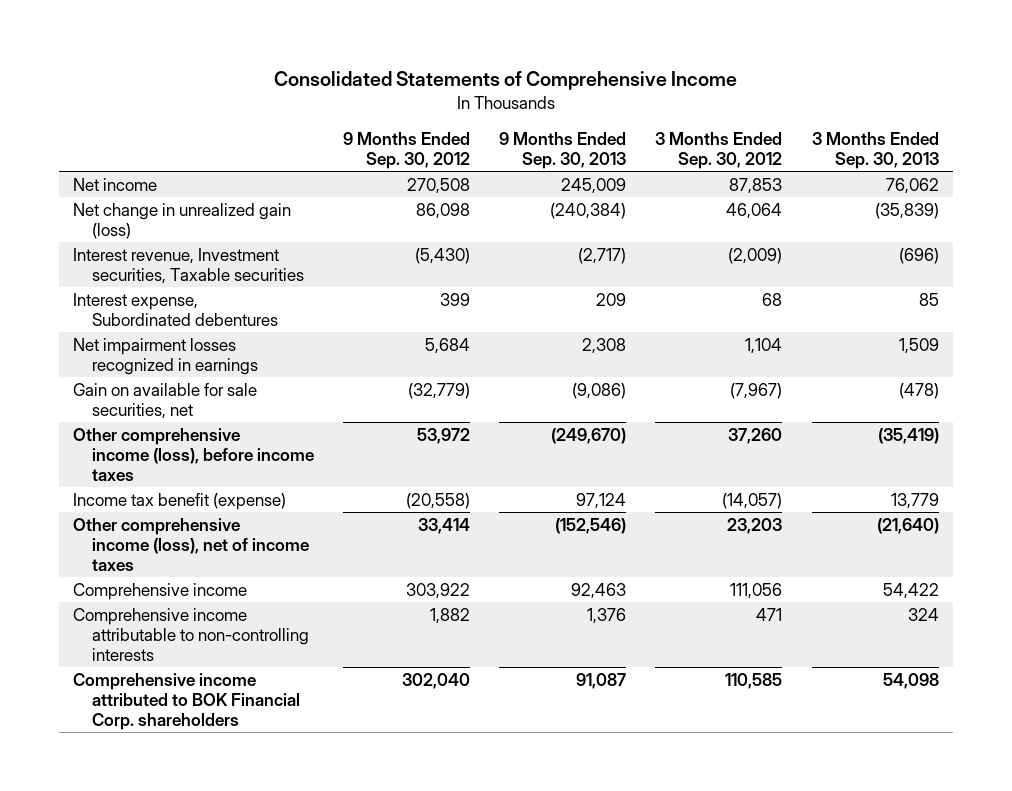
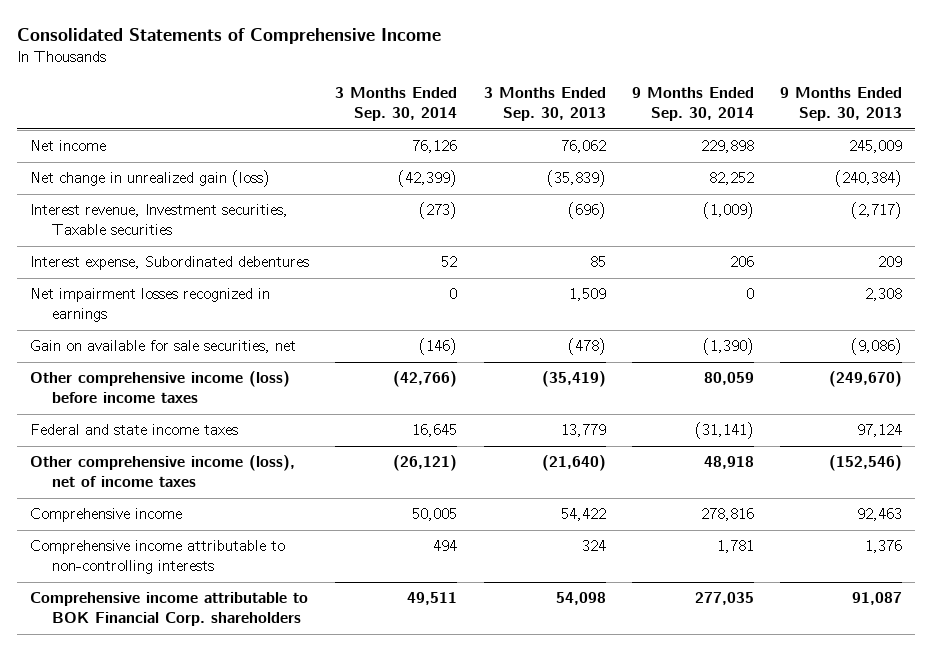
- | 9 Months Ended Sep. 30, 2012 | 9 Months Ended Sep. 30, 2013 | 3 Months Ended Sep. 30, 2012 | 3 Months Ended Sep. 30, 2013
+ | 3 Months Ended Sep. 30, 2014 | 3 Months Ended Sep. 30, 2013 | 9 Months Ended Sep. 30, 2014 | 9 Months Ended Sep. 30, 2013
- Other comprehensive income (loss), before income taxes | 53,972 | (249,670) | 37,260 | (35,419)
- Income tax benefit (expense) | (20,558) | 97,124 | (14,057) | 13,779
+ Other comprehensive income (loss) before income taxes | (42,766) | (35,419) | 80,059 | (249,670)
+ Federal and state income taxes | 16,645 | 13,779 | (31,141) | 97,124
- Comprehensive income attributed to BOK Financial Corp. shareholders | 302,040 | 91,087 | 110,585 | 54,098
+ Comprehensive income attributable to BOK Financial Corp. shareholders | 49,511 | 54,098 | 277,035 | 91,087

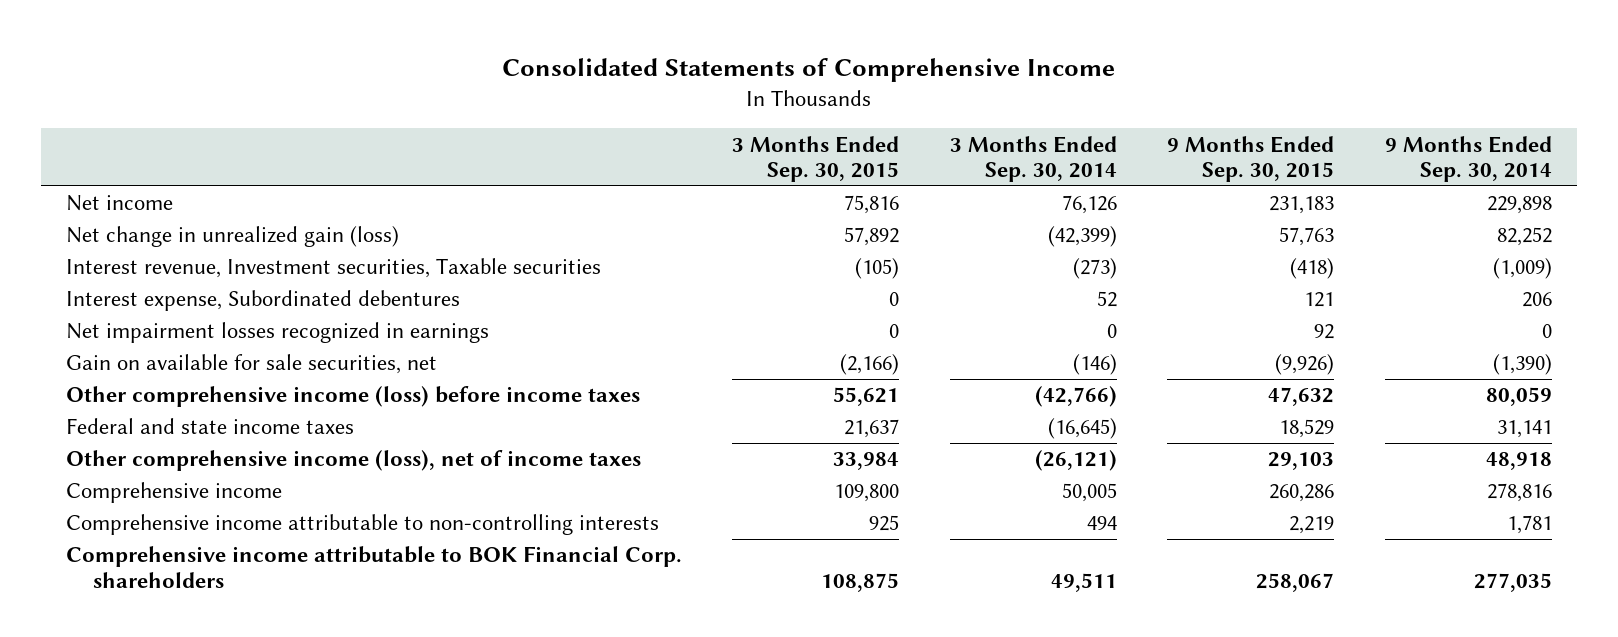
- | 3 Months Ended Sep. 30, 2014 | 3 Months Ended Sep. 30, 2013 | 9 Months Ended Sep. 30, 2014 | 9 Months Ended Sep. 30, 2013
+ | 3 Months Ended Sep. 30, 2015 | 3 Months Ended Sep. 30, 2014 | 9 Months Ended Sep. 30, 2015 | 9 Months Ended Sep. 30, 2014
- Federal and state income taxes | 16,645 | 13,779 | (31,141) | 97,124
+ Federal and state income taxes | 21,637 | (16,645) | 18,529 | 31,141

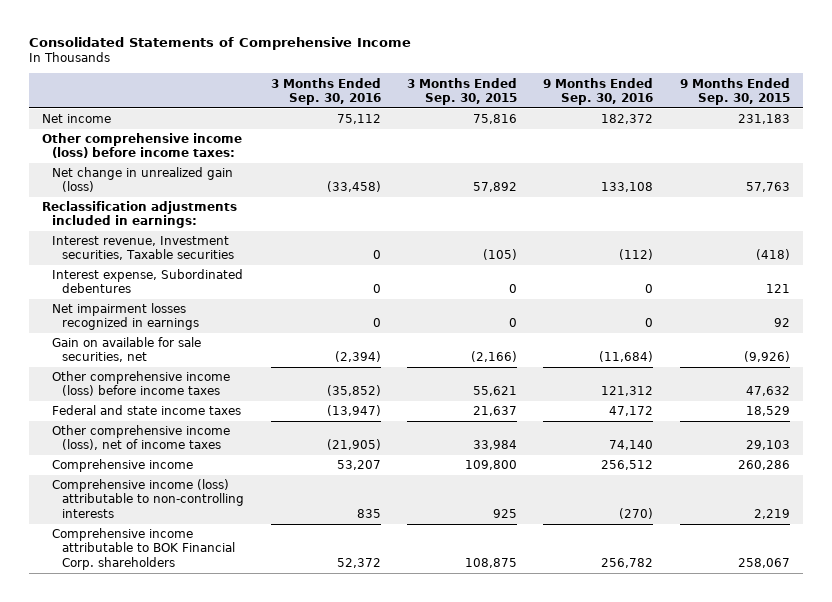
- | 3 Months Ended Sep. 30, 2015 | 3 Months Ended Sep. 30, 2014 | 9 Months Ended Sep. 30, 2015 | 9 Months Ended Sep. 30, 2014
+ | 3 Months Ended Sep. 30, 2016 | 3 Months Ended Sep. 30, 2015 | 9 Months Ended Sep. 30, 2016 | 9 Months Ended Sep. 30, 2015
+ Other comprehensive income (loss) before income taxes:
+ Reclassification adjustments included in earnings:
- Comprehensive income attributable to non-controlling interests | 925 | 494 | 2,219 | 1,781
+ Comprehensive income (loss) attributable to non-controlling interests | 835 | 925 | (270) | 2,219

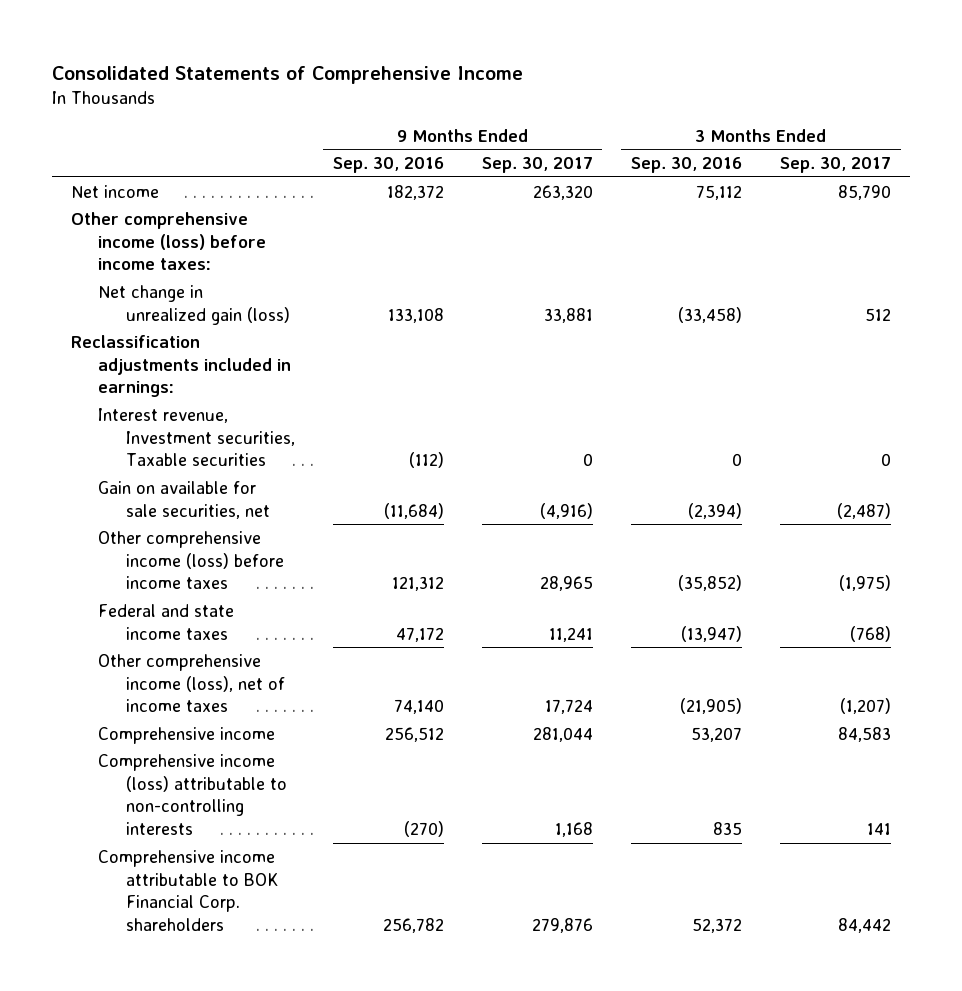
- | 3 Months Ended Sep. 30, 2016 | 3 Months Ended Sep. 30, 2015 | 9 Months Ended Sep. 30, 2016 | 9 Months Ended Sep. 30, 2015
+ | 9 Months Ended Sep. 30, 2016 | 9 Months Ended Sep. 30, 2017 | 3 Months Ended Sep. 30, 2016 | 3 Months Ended Sep. 30, 2017
- Interest expense, Subordinated debentures | 0 | 0 | 0 | 121
- Net impairment losses recognized in earnings | 0 | 0 | 0 | 92

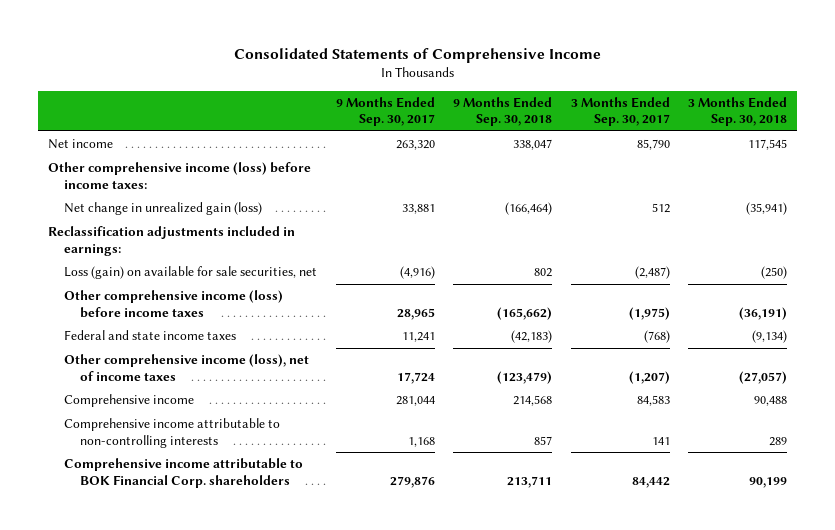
- | 9 Months Ended Sep. 30, 2016 | 9 Months Ended Sep. 30, 2017 | 3 Months Ended Sep. 30, 2016 | 3 Months Ended Sep. 30, 2017
+ | 9 Months Ended Sep. 30, 2017 | 9 Months Ended Sep. 30, 2018 | 3 Months Ended Sep. 30, 2017 | 3 Months Ended Sep. 30, 2018
- Interest revenue, Investment securities, Taxable securities | (112) | 0 | 0 | 0
- Gain on available for sale securities, net | (11,684) | (4,916) | (2,394) | (2,487)
+ Loss (gain) on available for sale securities, net | (4,916) | 802 | (2,487) | (250)
- Comprehensive income (loss) attributable to non-controlling interests | (270) | 1,168 | 835 | 141
+ Comprehensive income attributable to non-controlling interests | 1,168 | 857 | 141 | 289

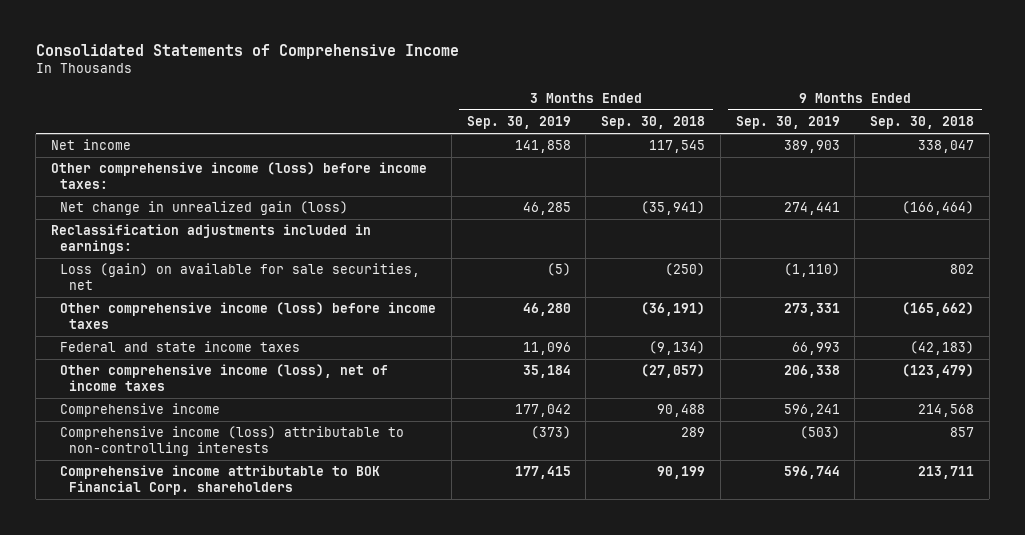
- | 9 Months Ended Sep. 30, 2017 | 9 Months Ended Sep. 30, 2018 | 3 Months Ended Sep. 30, 2017 | 3 Months Ended Sep. 30, 2018
+ | 3 Months Ended Sep. 30, 2019 | 3 Months Ended Sep. 30, 2018 | 9 Months Ended Sep. 30, 2019 | 9 Months Ended Sep. 30, 2018
- Comprehensive income attributable to non-controlling interests | 1,168 | 857 | 141 | 289
+ Comprehensive income (loss) attributable to non-controlling interests | (373) | 289 | (503) | 857

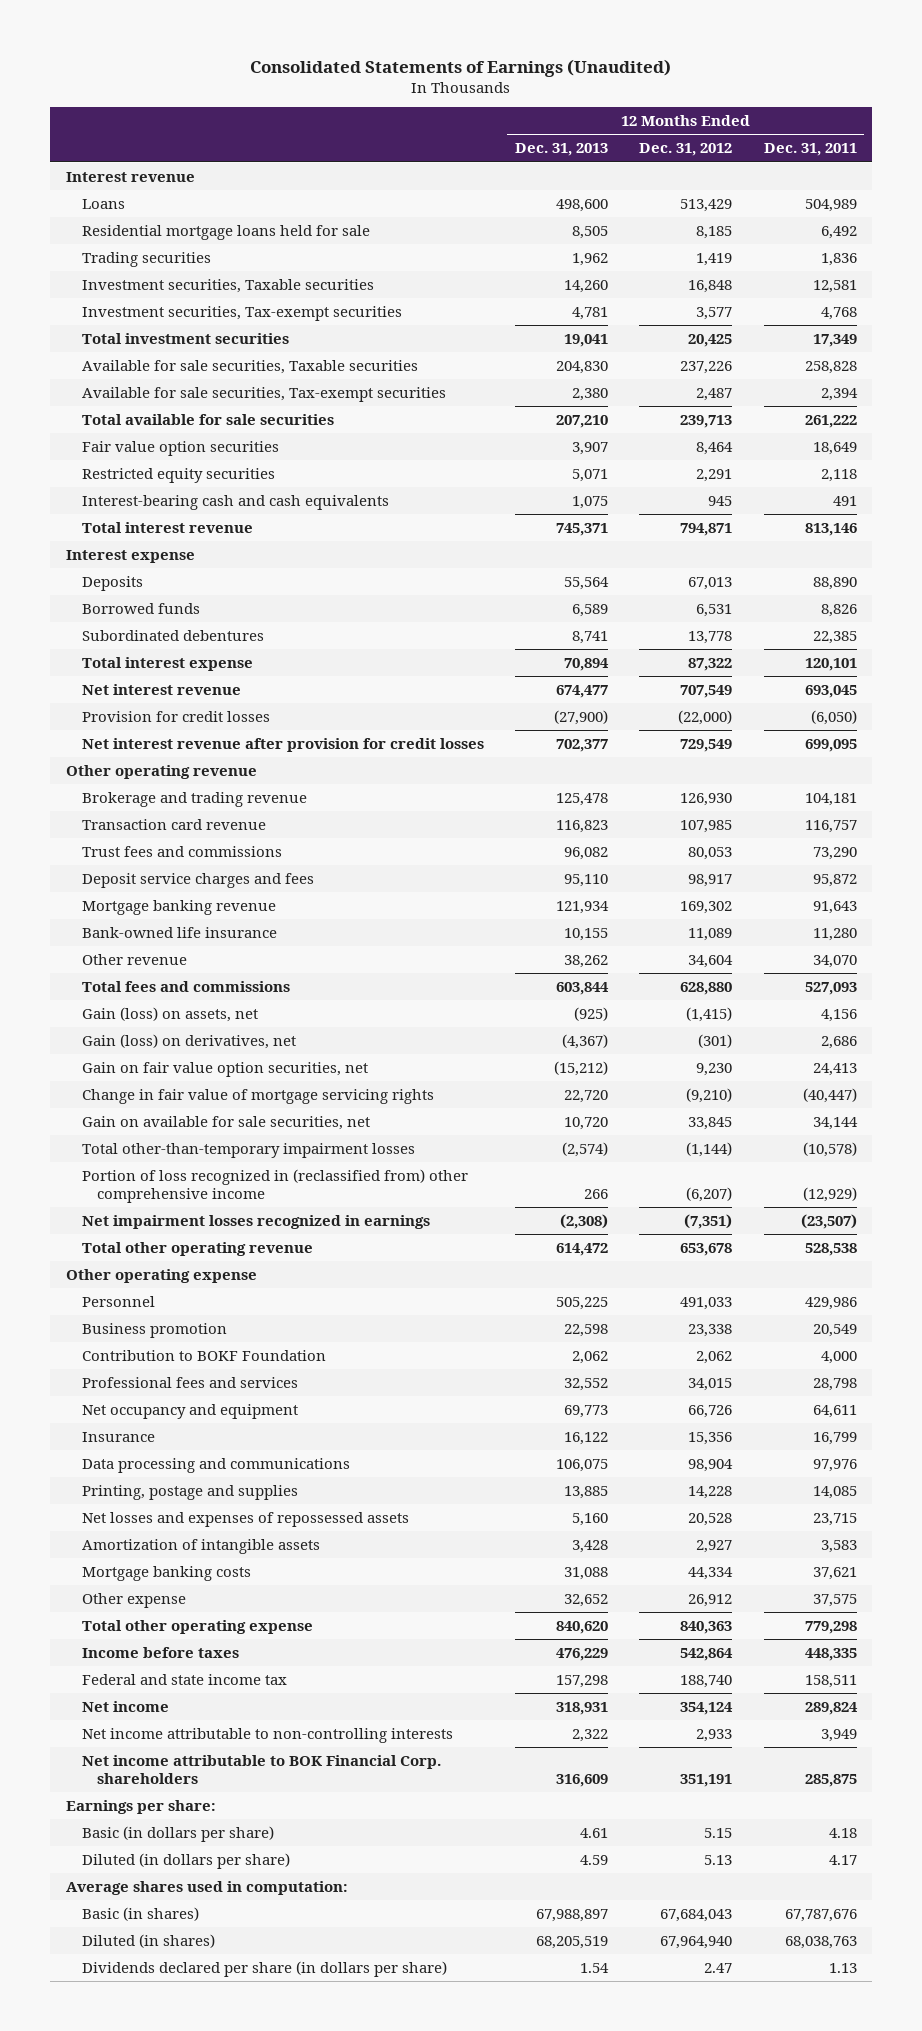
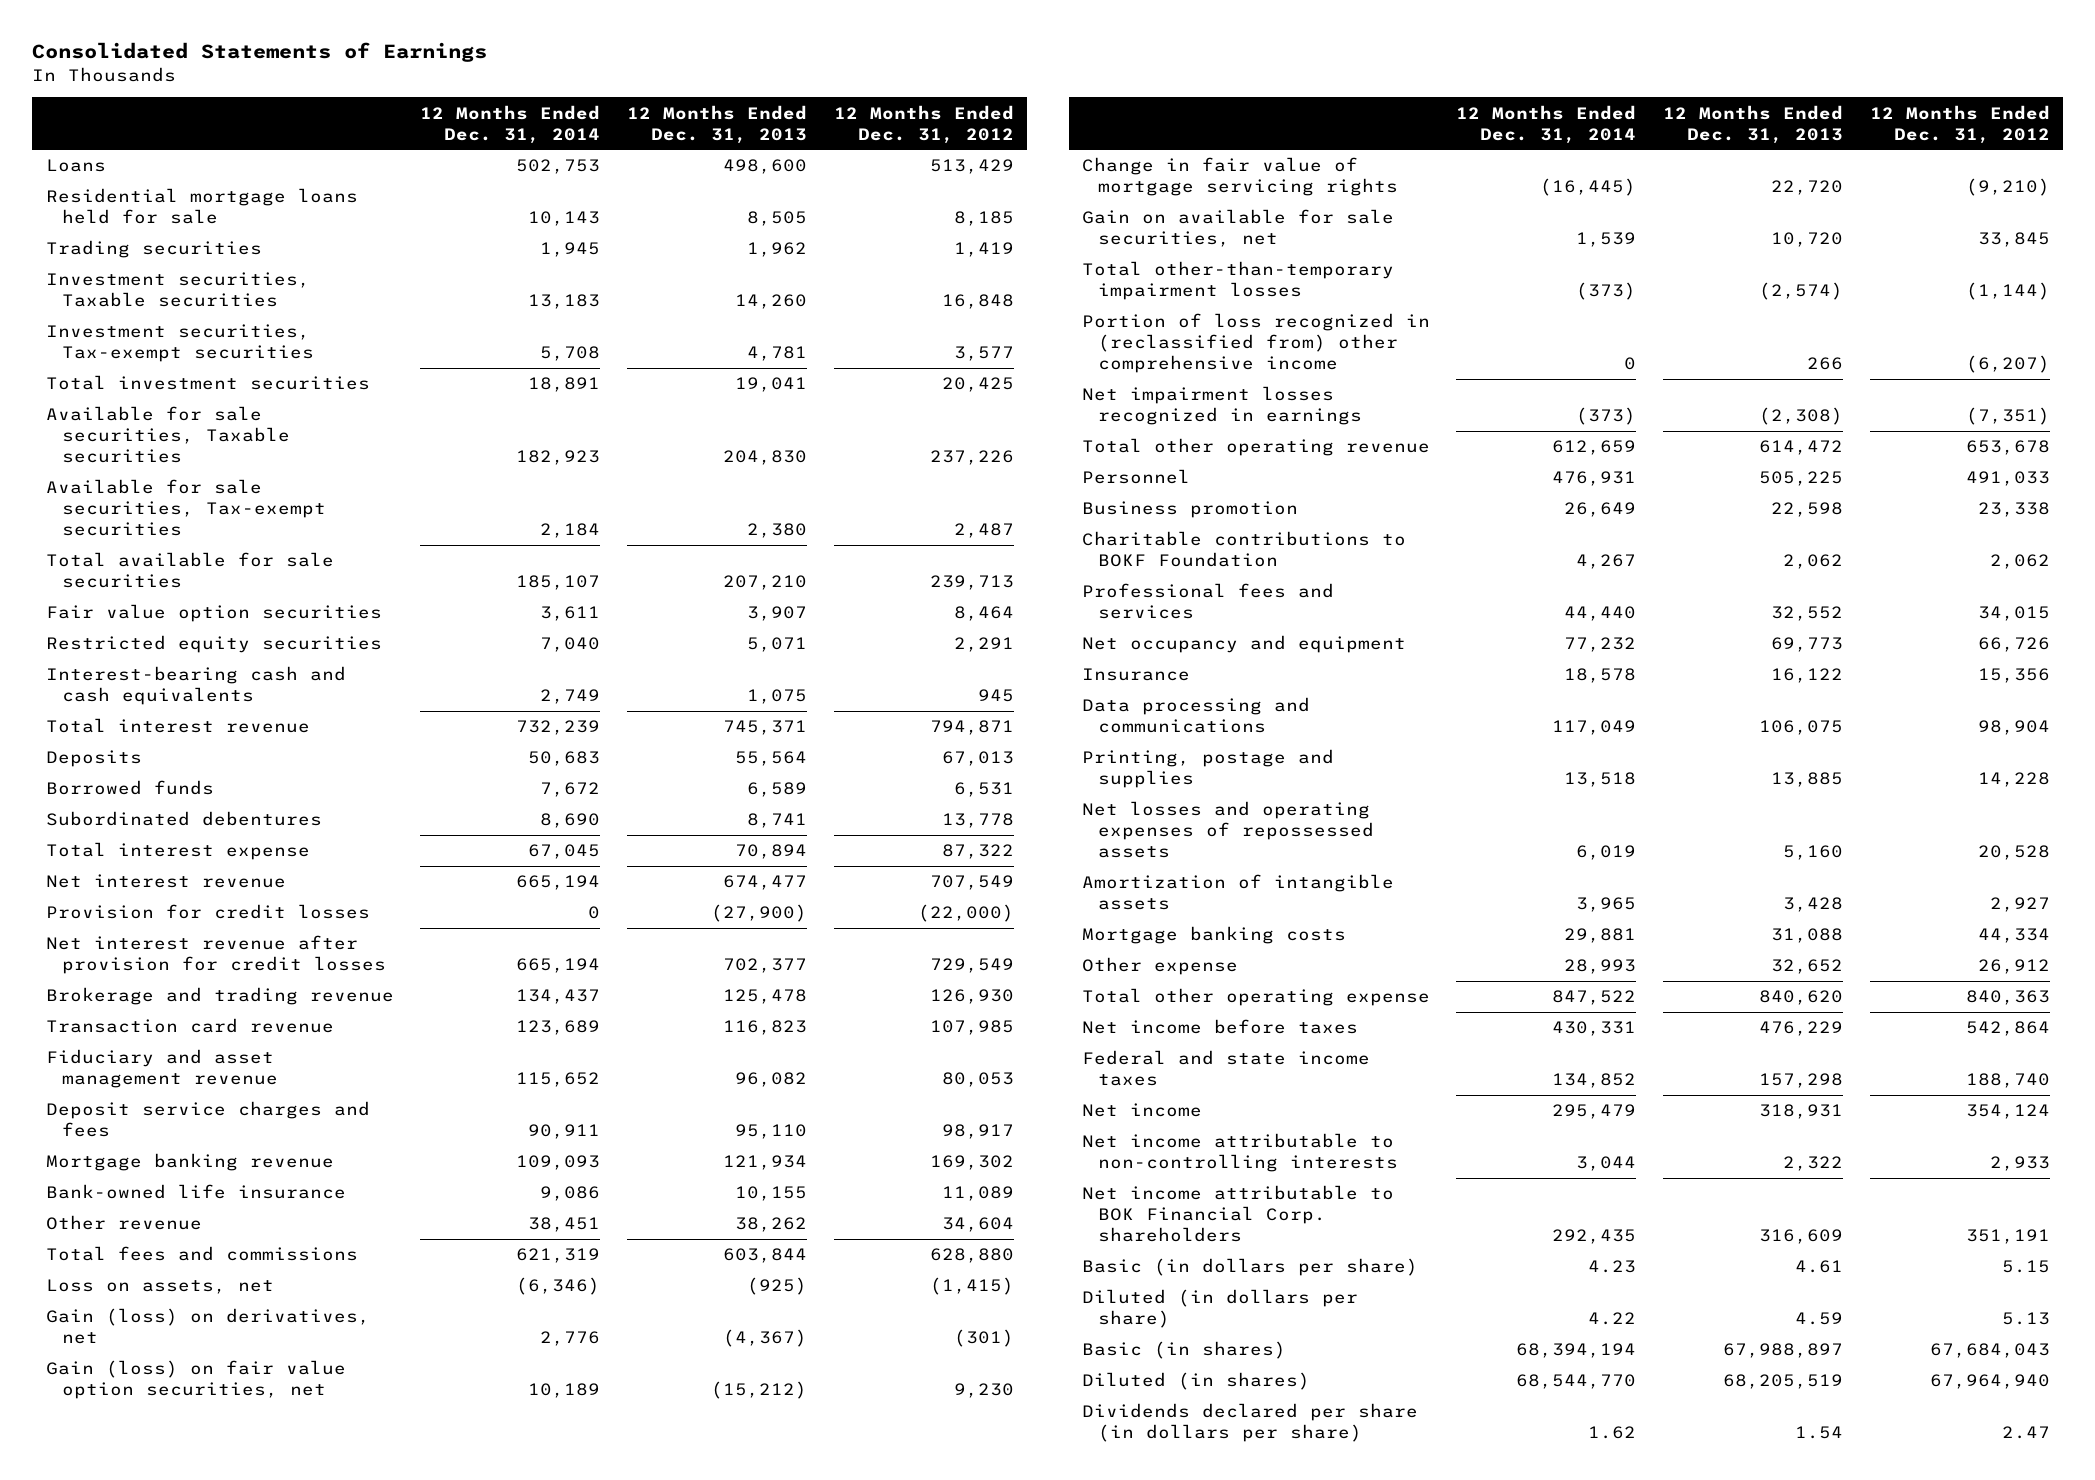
- Consolidated Statements of Earnings (Unaudited)
+ Consolidated Statements of Earnings
- | 12 Months Ended Dec. 31, 2013 | 12 Months Ended Dec. 31, 2012 | 12 Months Ended Dec. 31, 2011
+ | 12 Months Ended Dec. 31, 2014 | 12 Months Ended Dec. 31, 2013 | 12 Months Ended Dec. 31, 2012
- Interest revenue
- Interest expense
- Other operating revenue
- Trust fees and commissions | 96,082 | 80,053 | 73,290
+ Fiduciary and asset management revenue | 115,652 | 96,082 | 80,053
- Gain (loss) on assets, net | (925) | (1,415) | 4,156
+ Loss on assets, net | (6,346) | (925) | (1,415)
- Gain on fair value option securities, net | (15,212) | 9,230 | 24,413
+ Gain (loss) on fair value option securities, net | 10,189 | (15,212) | 9,230
- Other operating expense
- Contribution to BOKF Foundation | 2,062 | 2,062 | 4,000
+ Charitable contributions to BOKF Foundation | 4,267 | 2,062 | 2,062
- Net losses and expenses of repossessed assets | 5,160 | 20,528 | 23,715
+ Net losses and operating expenses of repossessed assets | 6,019 | 5,160 | 20,528
- Income before taxes | 476,229 | 542,864 | 448,335
- Federal and state income tax | 157,298 | 188,740 | 158,511
+ Net income before taxes | 430,331 | 476,229 | 542,864
+ Federal and state income taxes | 134,852 | 157,298 | 188,740
- Earnings per share:
- Average shares used in computation:

